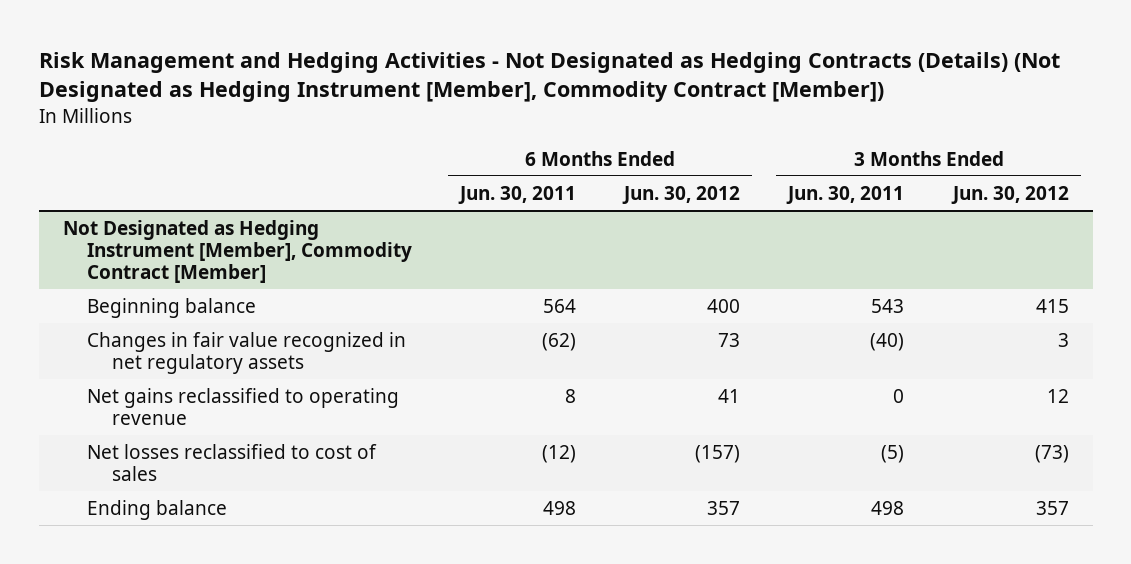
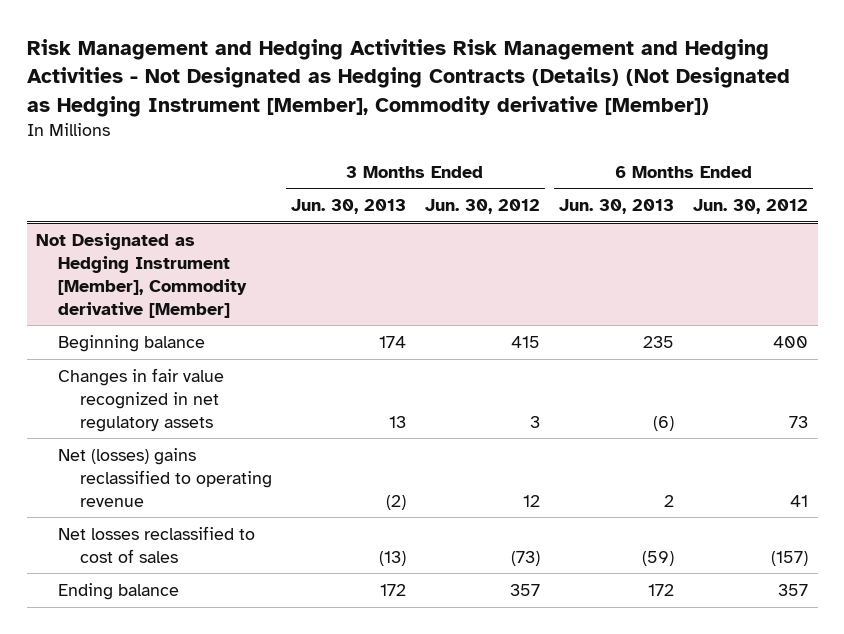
- Risk Management and Hedging Activities - Not Designated as Hedging Contracts (Details) (Not Designated as Hedging Instrument [Member], Commodity Contract [Member])
+ Risk Management and Hedging Activities Risk Management and Hedging Activities - Not Designated as Hedging Contracts (Details) (Not Designated as Hedging Instrument [Member], Commodity derivative [Member])
- | 6 Months Ended Jun. 30, 2011 | 6 Months Ended Jun. 30, 2012 | 3 Months Ended Jun. 30, 2011 | 3 Months Ended Jun. 30, 2012
+ | 3 Months Ended Jun. 30, 2013 | 3 Months Ended Jun. 30, 2012 | 6 Months Ended Jun. 30, 2013 | 6 Months Ended Jun. 30, 2012
- Not Designated as Hedging Instrument [Member], Commodity Contract [Member]
+ Not Designated as Hedging Instrument [Member], Commodity derivative [Member]
- Net gains reclassified to operating revenue | 8 | 41 | 0 | 12
+ Net (losses) gains reclassified to operating revenue | (2) | 12 | 2 | 41

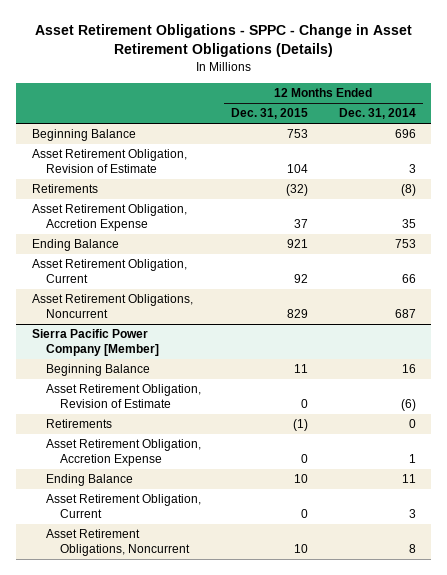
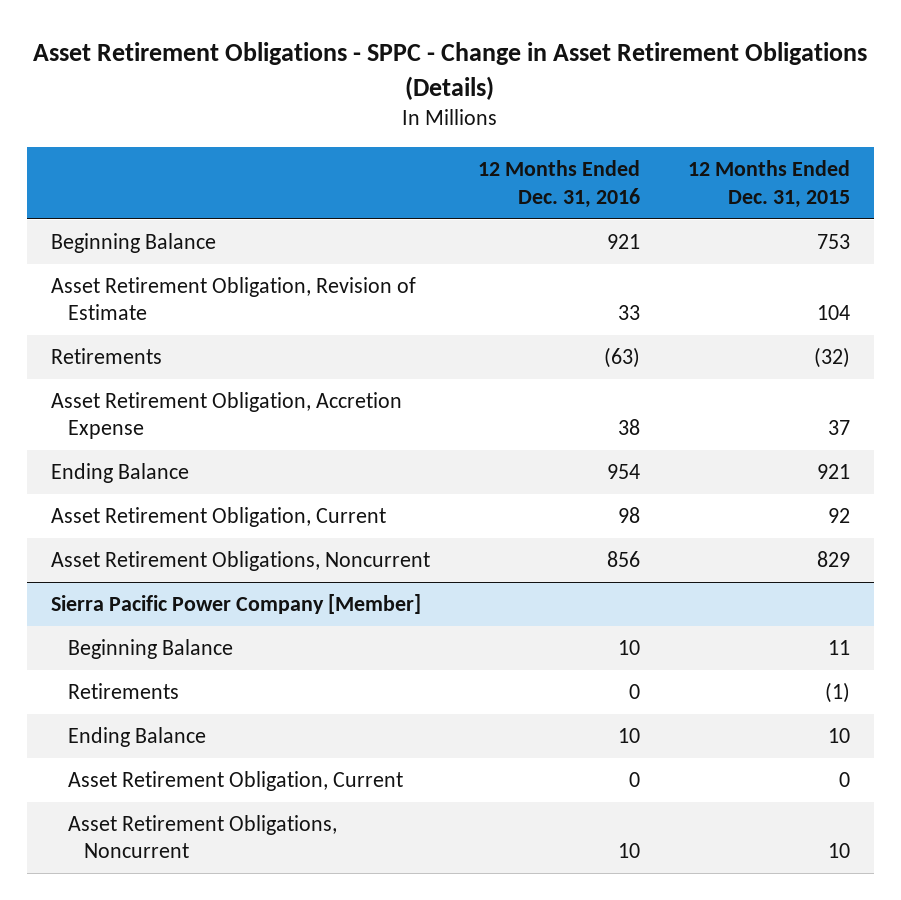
- | 12 Months Ended Dec. 31, 2015 | 12 Months Ended Dec. 31, 2014
+ | 12 Months Ended Dec. 31, 2016 | 12 Months Ended Dec. 31, 2015
@ Sierra Pacific Power Company [Member]
- Asset Retirement Obligation, Revision of Estimate | 0 | (6)
- Asset Retirement Obligation, Accretion Expense | 0 | 1

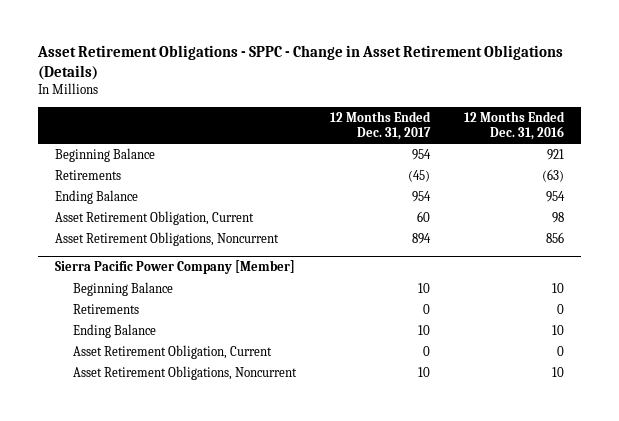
- | 12 Months Ended Dec. 31, 2016 | 12 Months Ended Dec. 31, 2015
+ | 12 Months Ended Dec. 31, 2017 | 12 Months Ended Dec. 31, 2016
- Asset Retirement Obligation, Revision of Estimate | 33 | 104
- Asset Retirement Obligation, Accretion Expense | 38 | 37

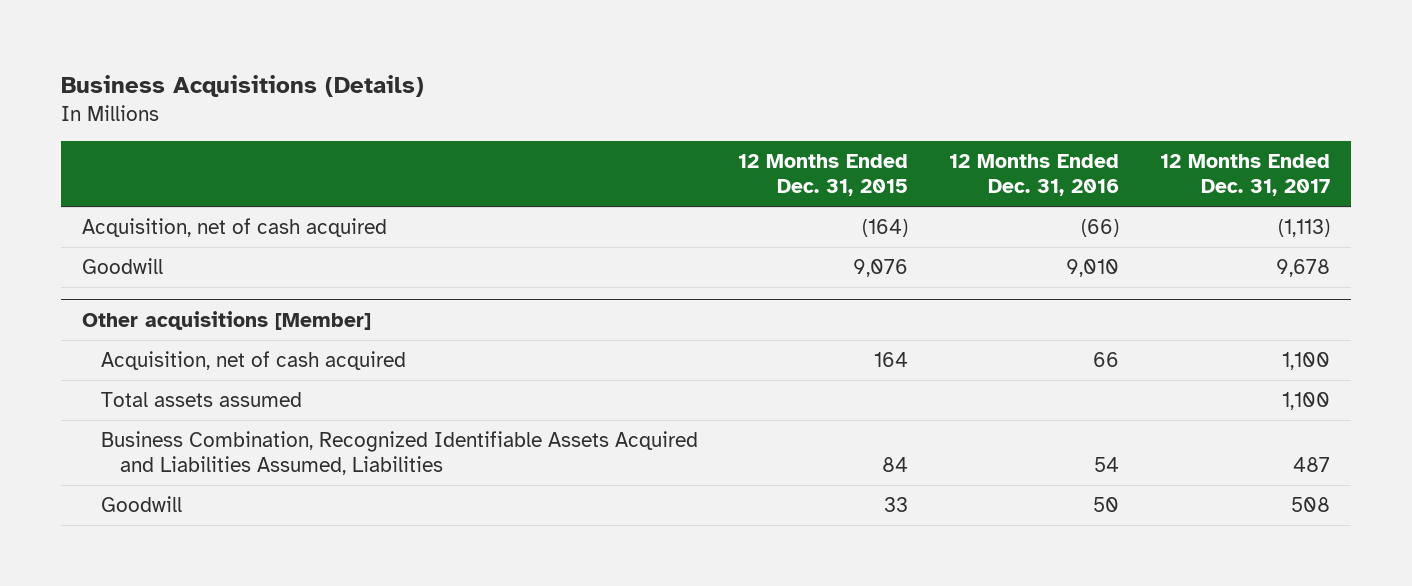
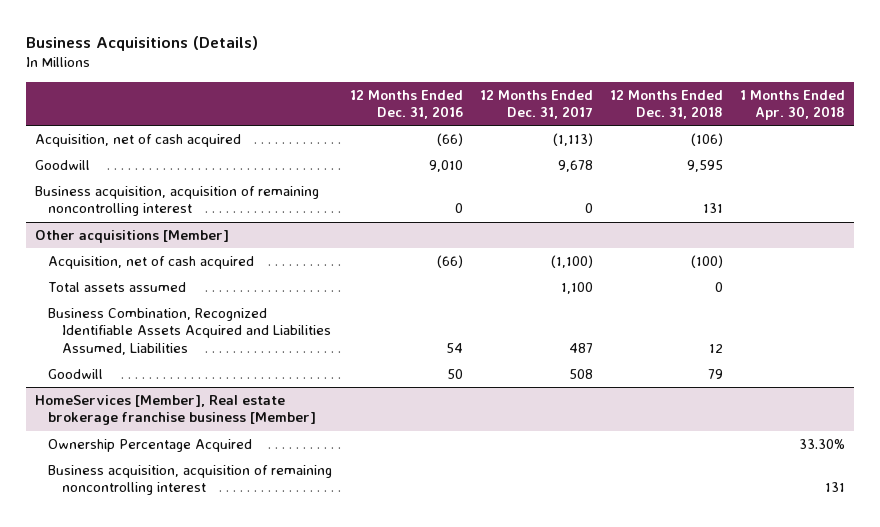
- | 12 Months Ended Dec. 31, 2015 | 12 Months Ended Dec. 31, 2016 | 12 Months Ended Dec. 31, 2017
+ | 12 Months Ended Dec. 31, 2016 | 12 Months Ended Dec. 31, 2017 | 12 Months Ended Dec. 31, 2018 | 1 Months Ended Apr. 30, 2018
+ Business acquisition, acquisition of remaining noncontrolling interest | 0 | 0 | 131 |
@ Other acquisitions [Member]
- Acquisition, net of cash acquired | 164 | 66 | 1,100
+ Acquisition, net of cash acquired | (66) | (1,100) | (100) |
+ HomeServices [Member], Real estate brokerage franchise business [Member]
+ Ownership Percentage Acquired | | | | 33.30%
+ Business acquisition, acquisition of remaining noncontrolling interest | | | | 131

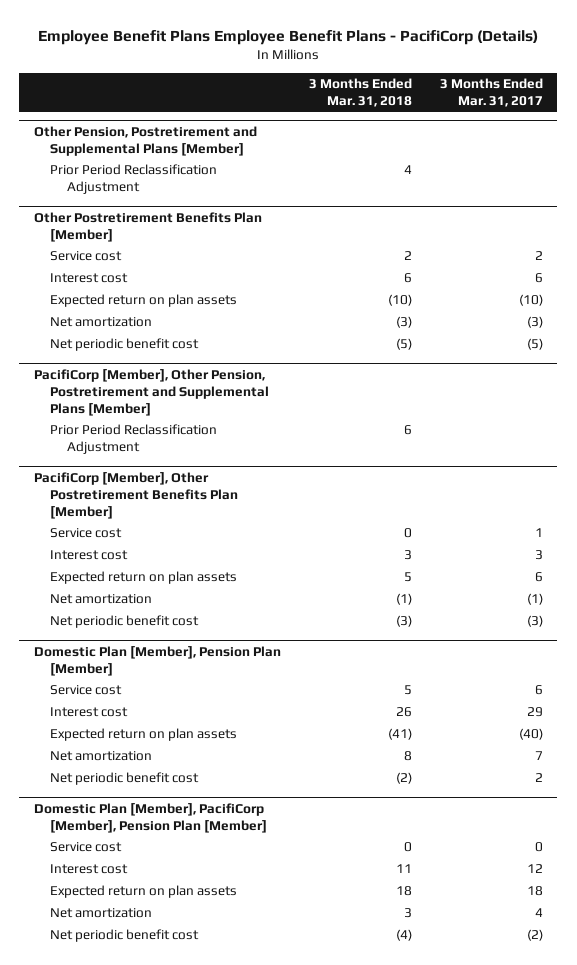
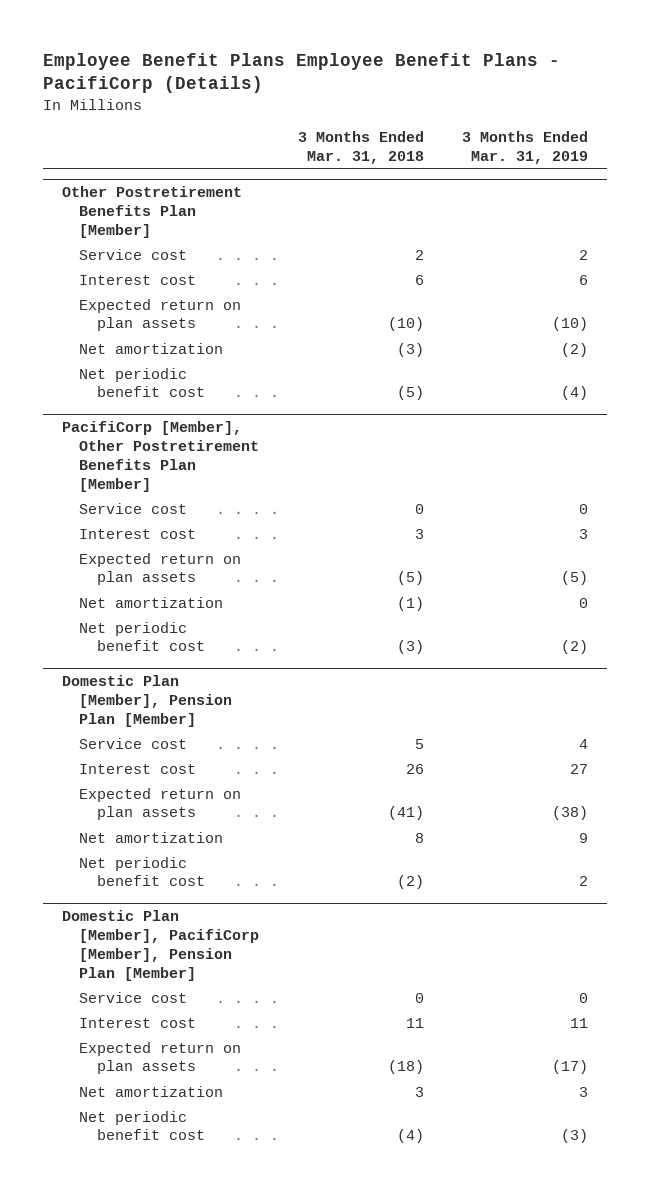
- | 3 Months Ended Mar. 31, 2018 | 3 Months Ended Mar. 31, 2017
+ | 3 Months Ended Mar. 31, 2018 | 3 Months Ended Mar. 31, 2019
- Other Pension, Postretirement and Supplemental Plans [Member]
- Prior Period Reclassification Adjustment | 4 |
- PacifiCorp [Member], Other Pension, Postretirement and Supplemental Plans [Member]
- Prior Period Reclassification Adjustment | 6 |
@ PacifiCorp [Member], Other Postretirement Benefits Plan [Member]
- Expected return on plan assets | 5 | 6
+ Expected return on plan assets | (5) | (5)
@ Domestic Plan [Member], PacifiCorp [Member], Pension Plan [Member]
- Expected return on plan assets | 18 | 18
+ Expected return on plan assets | (18) | (17)

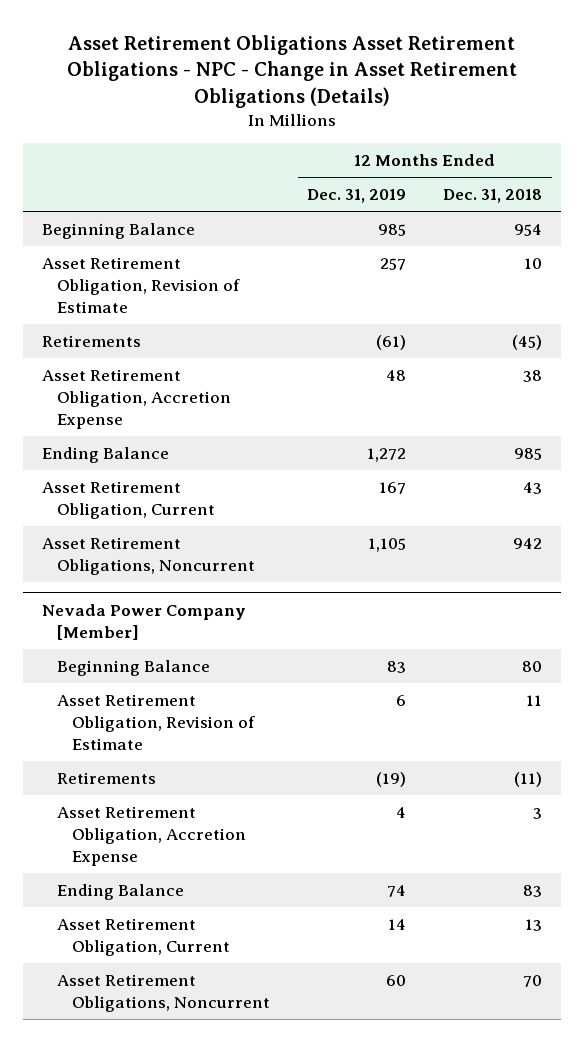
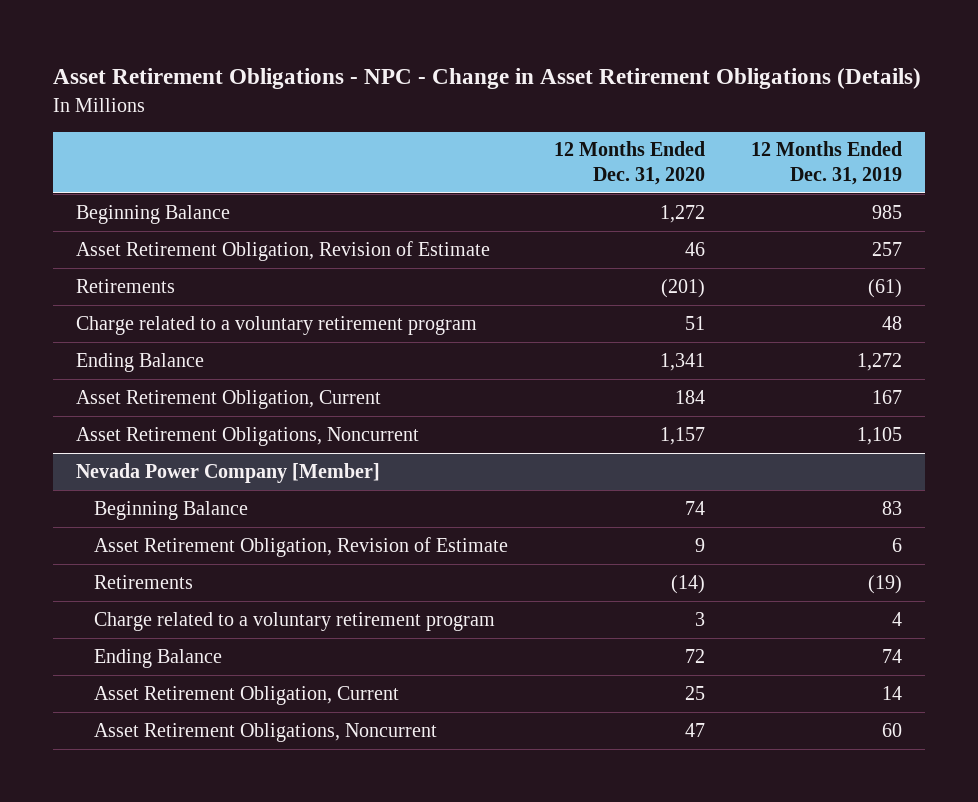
- Asset Retirement Obligations Asset Retirement Obligations - NPC - Change in Asset Retirement Obligations (Details)
+ Asset Retirement Obligations - NPC - Change in Asset Retirement Obligations (Details)
- | 12 Months Ended Dec. 31, 2019 | 12 Months Ended Dec. 31, 2018
+ | 12 Months Ended Dec. 31, 2020 | 12 Months Ended Dec. 31, 2019
- Asset Retirement Obligation, Accretion Expense | 48 | 38
+ Charge related to a voluntary retirement program | 51 | 48
@ Nevada Power Company [Member]
- Asset Retirement Obligation, Accretion Expense | 4 | 3
+ Charge related to a voluntary retirement program | 3 | 4

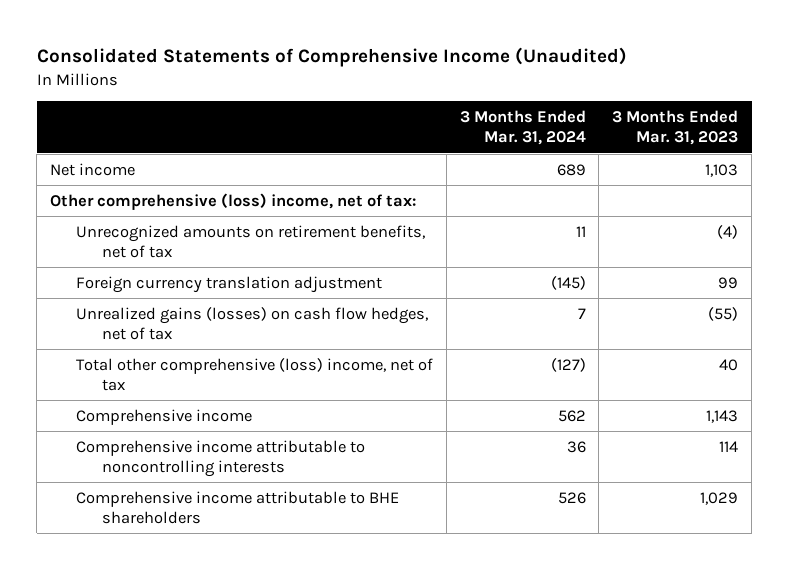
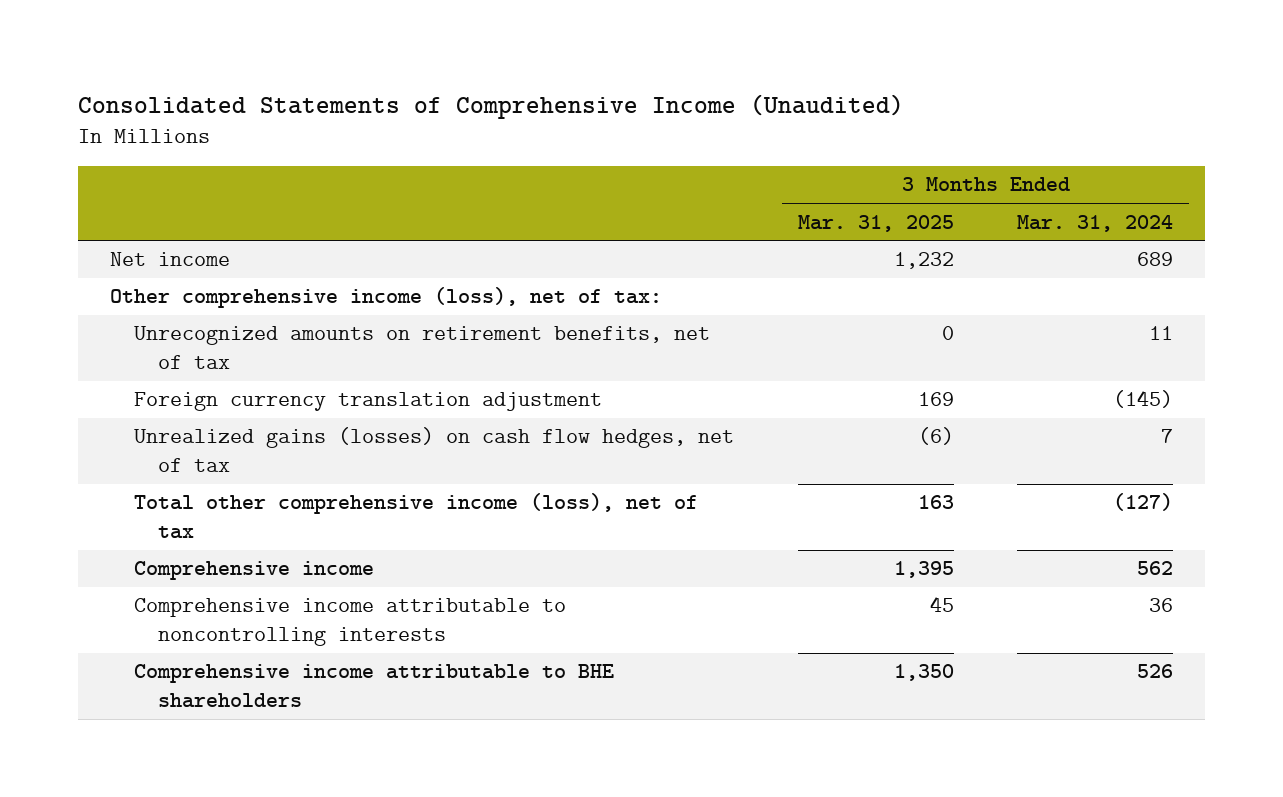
- | 3 Months Ended Mar. 31, 2024 | 3 Months Ended Mar. 31, 2023
+ | 3 Months Ended Mar. 31, 2025 | 3 Months Ended Mar. 31, 2024
- Other comprehensive (loss) income, net of tax:
+ Other comprehensive income (loss), net of tax:
- Total other comprehensive (loss) income, net of tax | (127) | 40
+ Total other comprehensive income (loss), net of tax | 163 | (127)

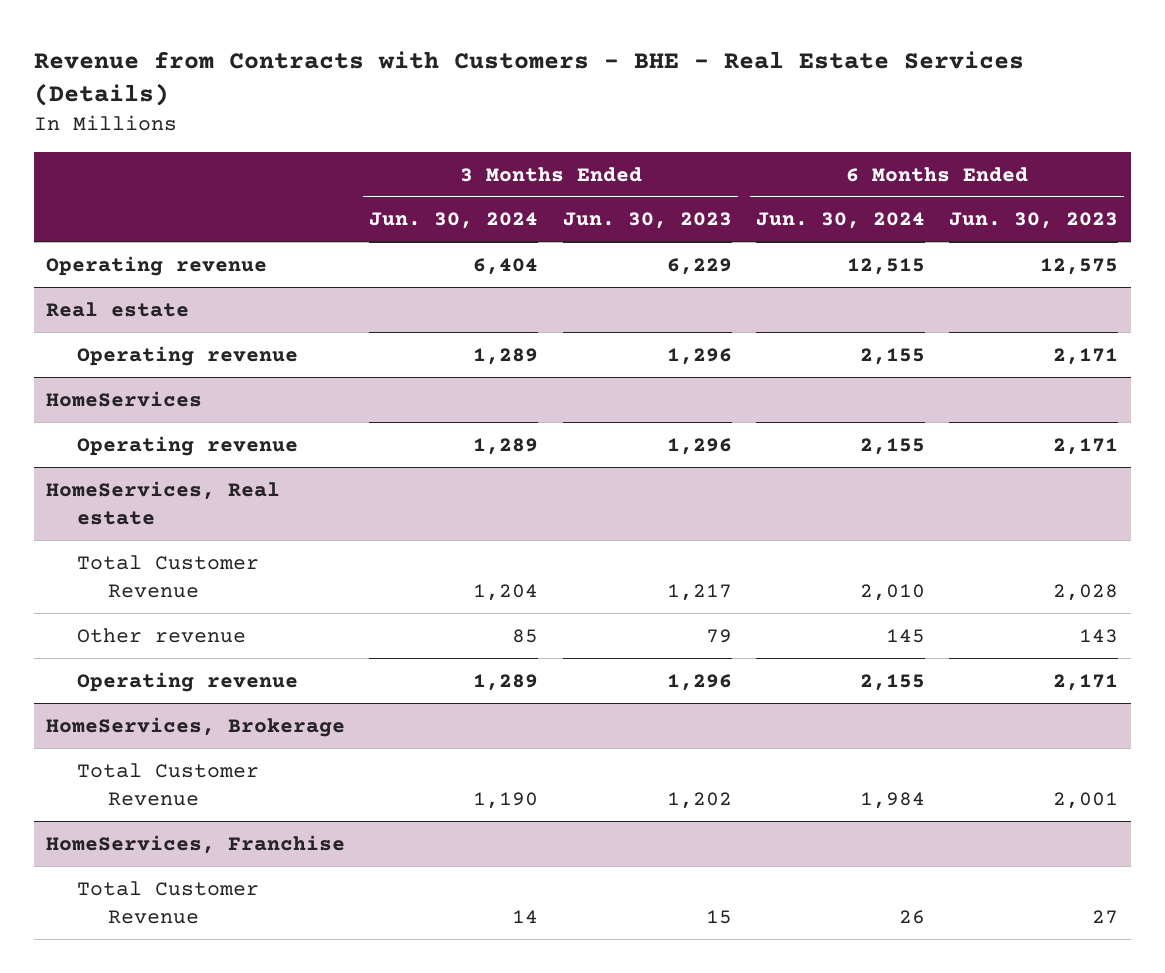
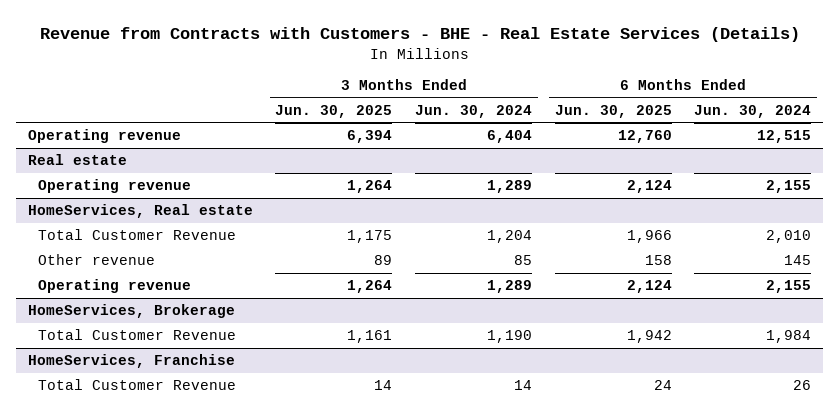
- | 3 Months Ended Jun. 30, 2024 | 3 Months Ended Jun. 30, 2023 | 6 Months Ended Jun. 30, 2024 | 6 Months Ended Jun. 30, 2023
+ | 3 Months Ended Jun. 30, 2025 | 3 Months Ended Jun. 30, 2024 | 6 Months Ended Jun. 30, 2025 | 6 Months Ended Jun. 30, 2024
- HomeServices
- Operating revenue | 1,289 | 1,296 | 2,155 | 2,171

